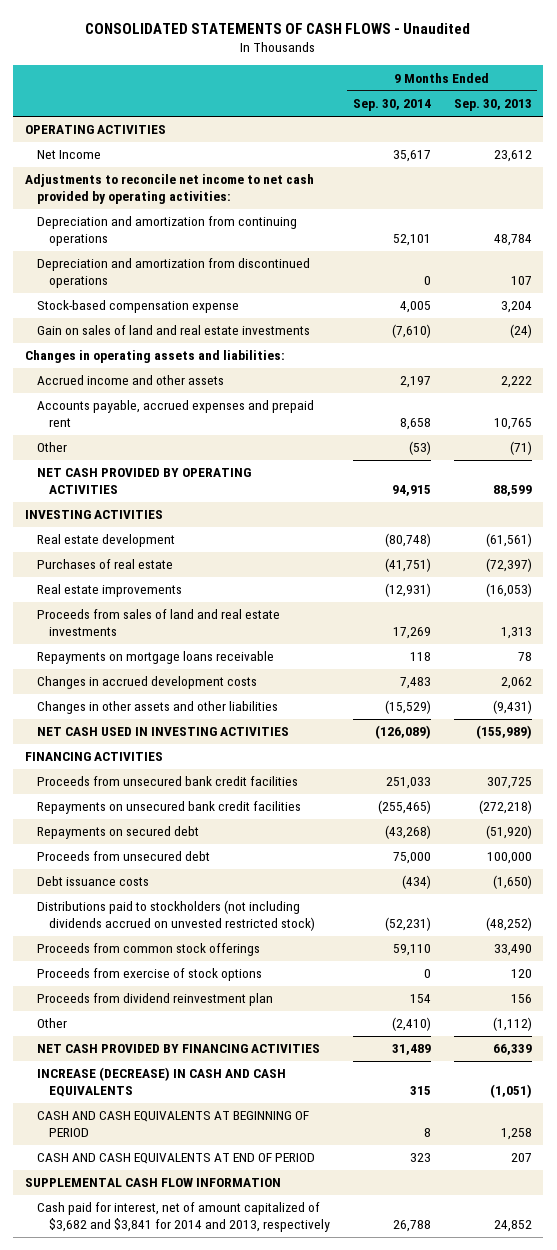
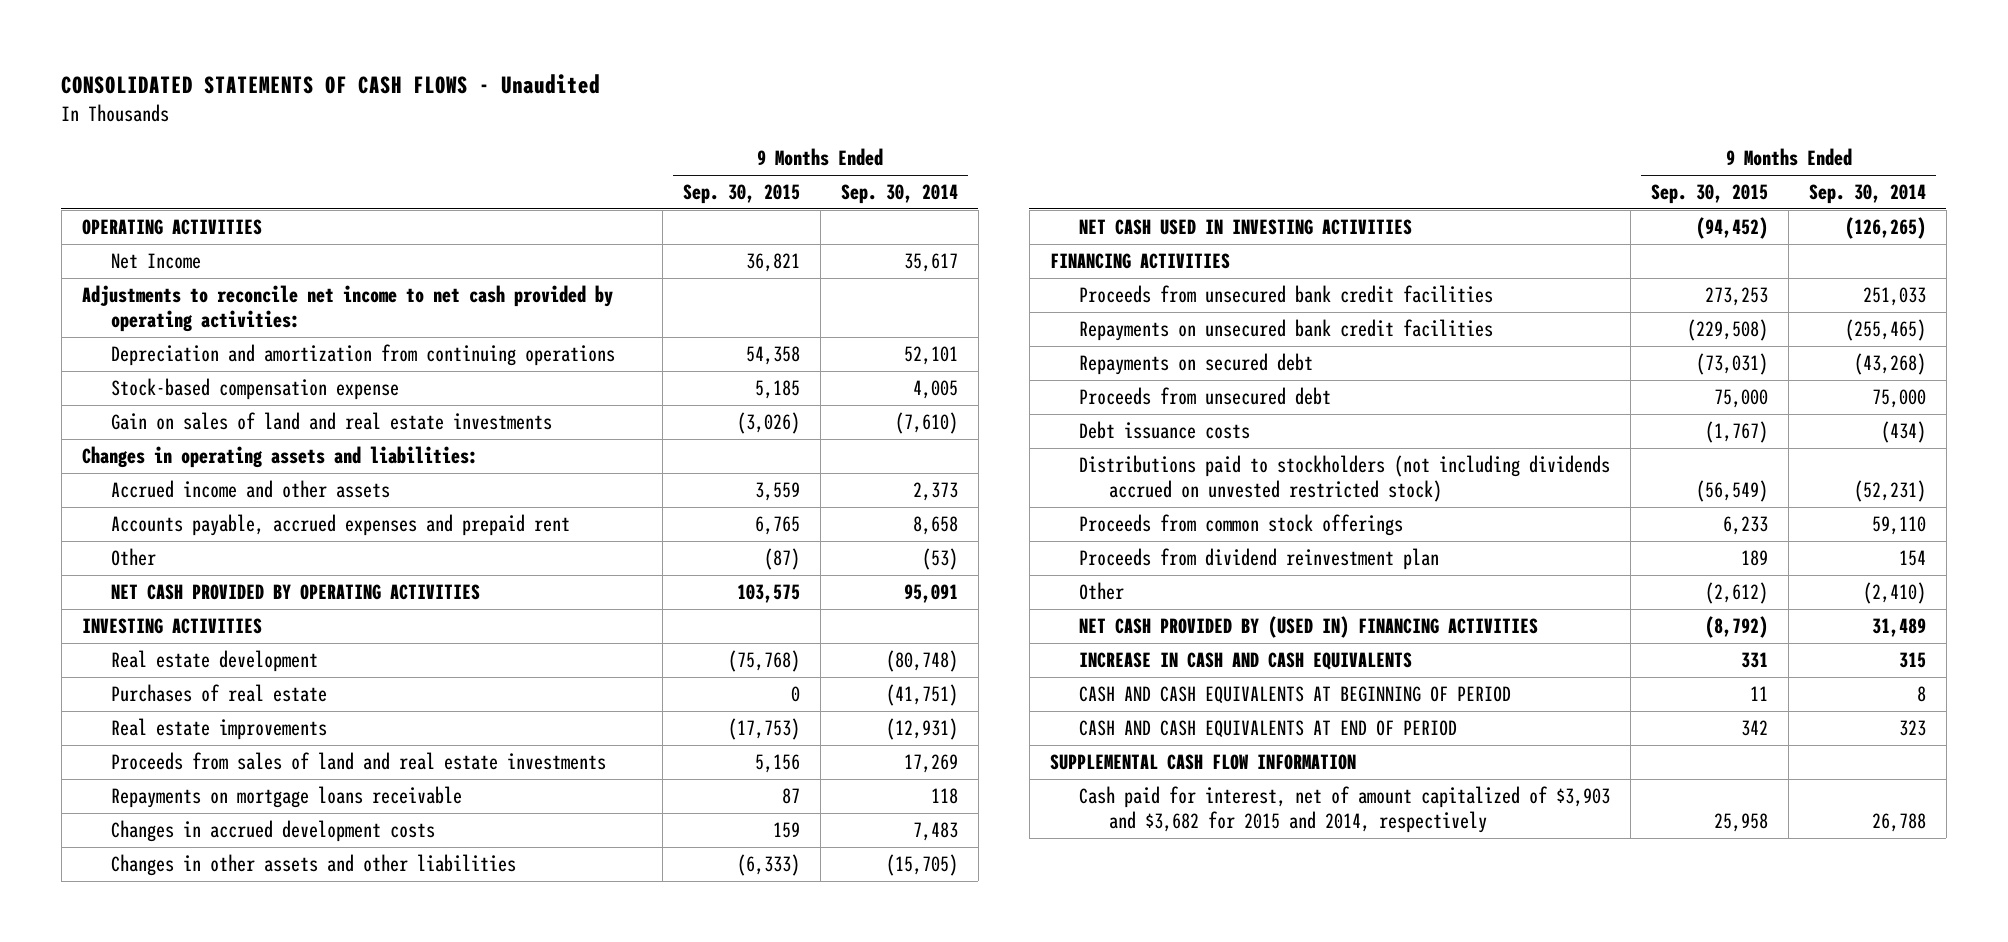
- | 9 Months Ended Sep. 30, 2014 | 9 Months Ended Sep. 30, 2013
+ | 9 Months Ended Sep. 30, 2015 | 9 Months Ended Sep. 30, 2014
- Depreciation and amortization from discontinued operations | 0 | 107
- Accrued income and other assets | 2,197 | 2,222
+ Accrued income and other assets | 3,559 | 2,373
- NET CASH PROVIDED BY OPERATING ACTIVITIES | 94,915 | 88,599
+ NET CASH PROVIDED BY OPERATING ACTIVITIES | 103,575 | 95,091
- Changes in other assets and other liabilities | (15,529) | (9,431)
- NET CASH USED IN INVESTING ACTIVITIES | (126,089) | (155,989)
+ Changes in other assets and other liabilities | (6,333) | (15,705)
+ NET CASH USED IN INVESTING ACTIVITIES | (94,452) | (126,265)
- Proceeds from exercise of stock options | 0 | 120
- NET CASH PROVIDED BY FINANCING ACTIVITIES | 31,489 | 66,339
- INCREASE (DECREASE) IN CASH AND CASH EQUIVALENTS | 315 | (1,051)
+ NET CASH PROVIDED BY (USED IN) FINANCING ACTIVITIES | (8,792) | 31,489
+ INCREASE IN CASH AND CASH EQUIVALENTS | 331 | 315
- Cash paid for interest, net of amount capitalized of $3,682 and $3,841 for 2014 and 2013, respectively | 26,788 | 24,852
+ Cash paid for interest, net of amount capitalized of $3,903 and $3,682 for 2015 and 2014, respectively | 25,958 | 26,788

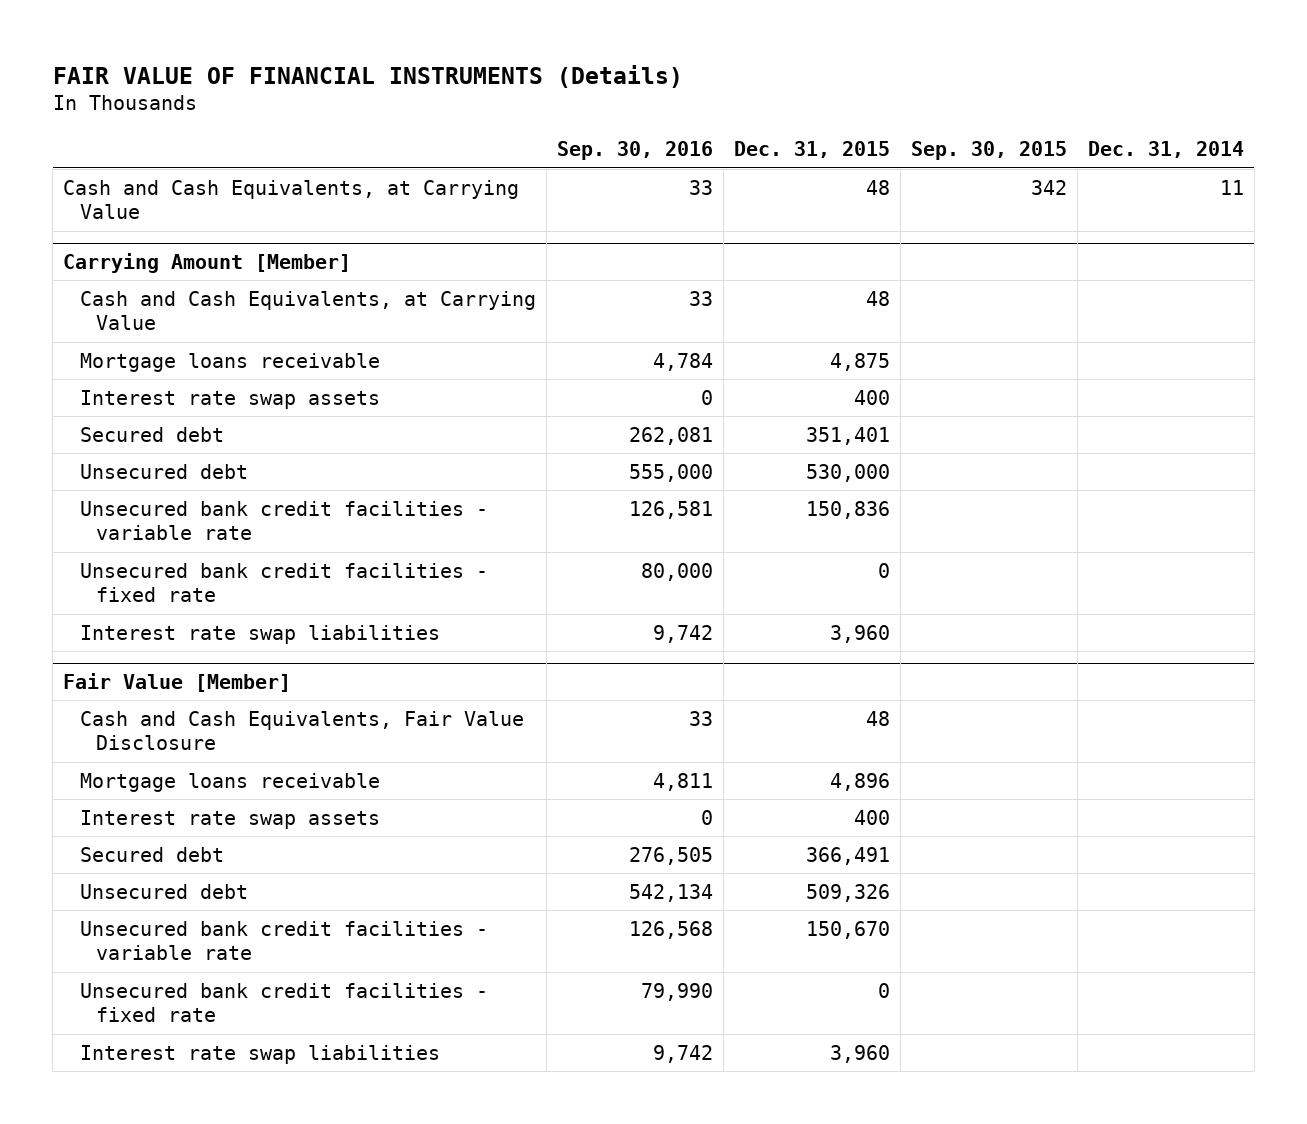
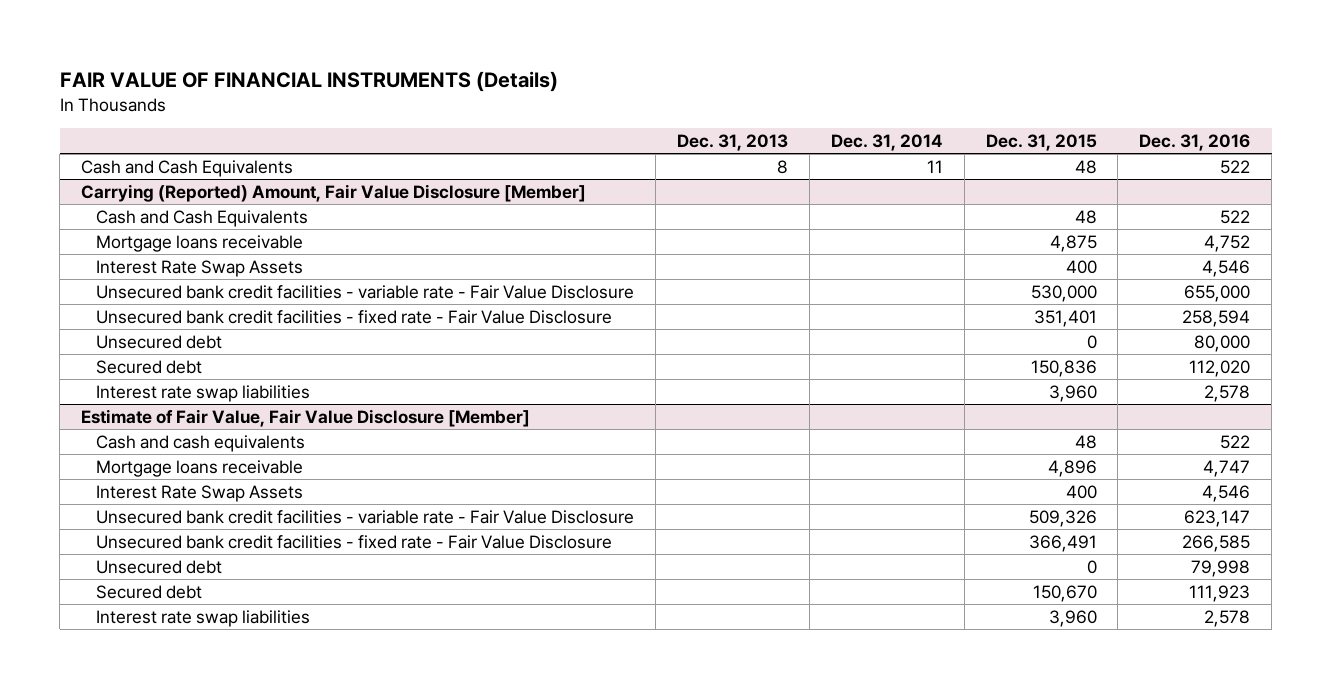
- | Sep. 30, 2016 | Dec. 31, 2015 | Sep. 30, 2015 | Dec. 31, 2014
+ | Dec. 31, 2013 | Dec. 31, 2014 | Dec. 31, 2015 | Dec. 31, 2016
- Cash and Cash Equivalents, at Carrying Value | 33 | 48 | 342 | 11
- Carrying Amount [Member]
- Cash and Cash Equivalents, at Carrying Value | 33 | 48 | |
+ Cash and Cash Equivalents | 8 | 11 | 48 | 522
+ Carrying (Reported) Amount, Fair Value Disclosure [Member]
+ Cash and Cash Equivalents | | | 48 | 522
- Interest rate swap assets | 0 | 400 | |
- Secured debt | 262,081 | 351,401 | |
- Unsecured debt | 555,000 | 530,000 | |
- Unsecured bank credit facilities - variable rate | 126,581 | 150,836 | |
- Unsecured bank credit facilities - fixed rate | 80,000 | 0 | |
+ Interest Rate Swap Assets | | | 400 | 4,546
+ Unsecured bank credit facilities - variable rate - Fair Value Disclosure | | | 530,000 | 655,000
+ Unsecured bank credit facilities - fixed rate - Fair Value Disclosure | | | 351,401 | 258,594
+ Unsecured debt | | | 0 | 80,000
+ Secured debt | | | 150,836 | 112,020
- Fair Value [Member]
- Cash and Cash Equivalents, Fair Value Disclosure | 33 | 48 | |
+ Estimate of Fair Value, Fair Value Disclosure [Member]
+ Cash and cash equivalents | | | 48 | 522
- Interest rate swap assets | 0 | 400 | |
- Secured debt | 276,505 | 366,491 | |
- Unsecured debt | 542,134 | 509,326 | |
- Unsecured bank credit facilities - variable rate | 126,568 | 150,670 | |
- Unsecured bank credit facilities - fixed rate | 79,990 | 0 | |
+ Interest Rate Swap Assets | | | 400 | 4,546
+ Unsecured bank credit facilities - variable rate - Fair Value Disclosure | | | 509,326 | 623,147
+ Unsecured bank credit facilities - fixed rate - Fair Value Disclosure | | | 366,491 | 266,585
+ Unsecured debt | | | 0 | 79,998
+ Secured debt | | | 150,670 | 111,923

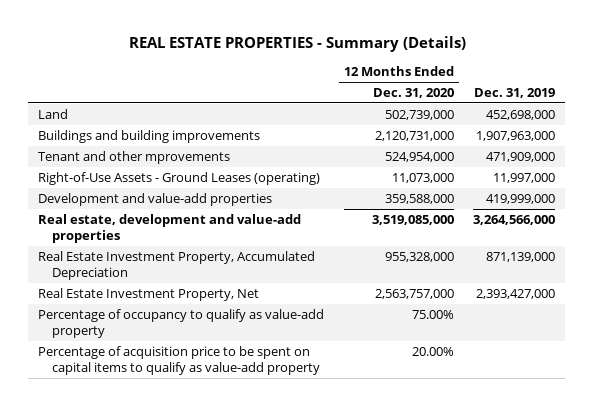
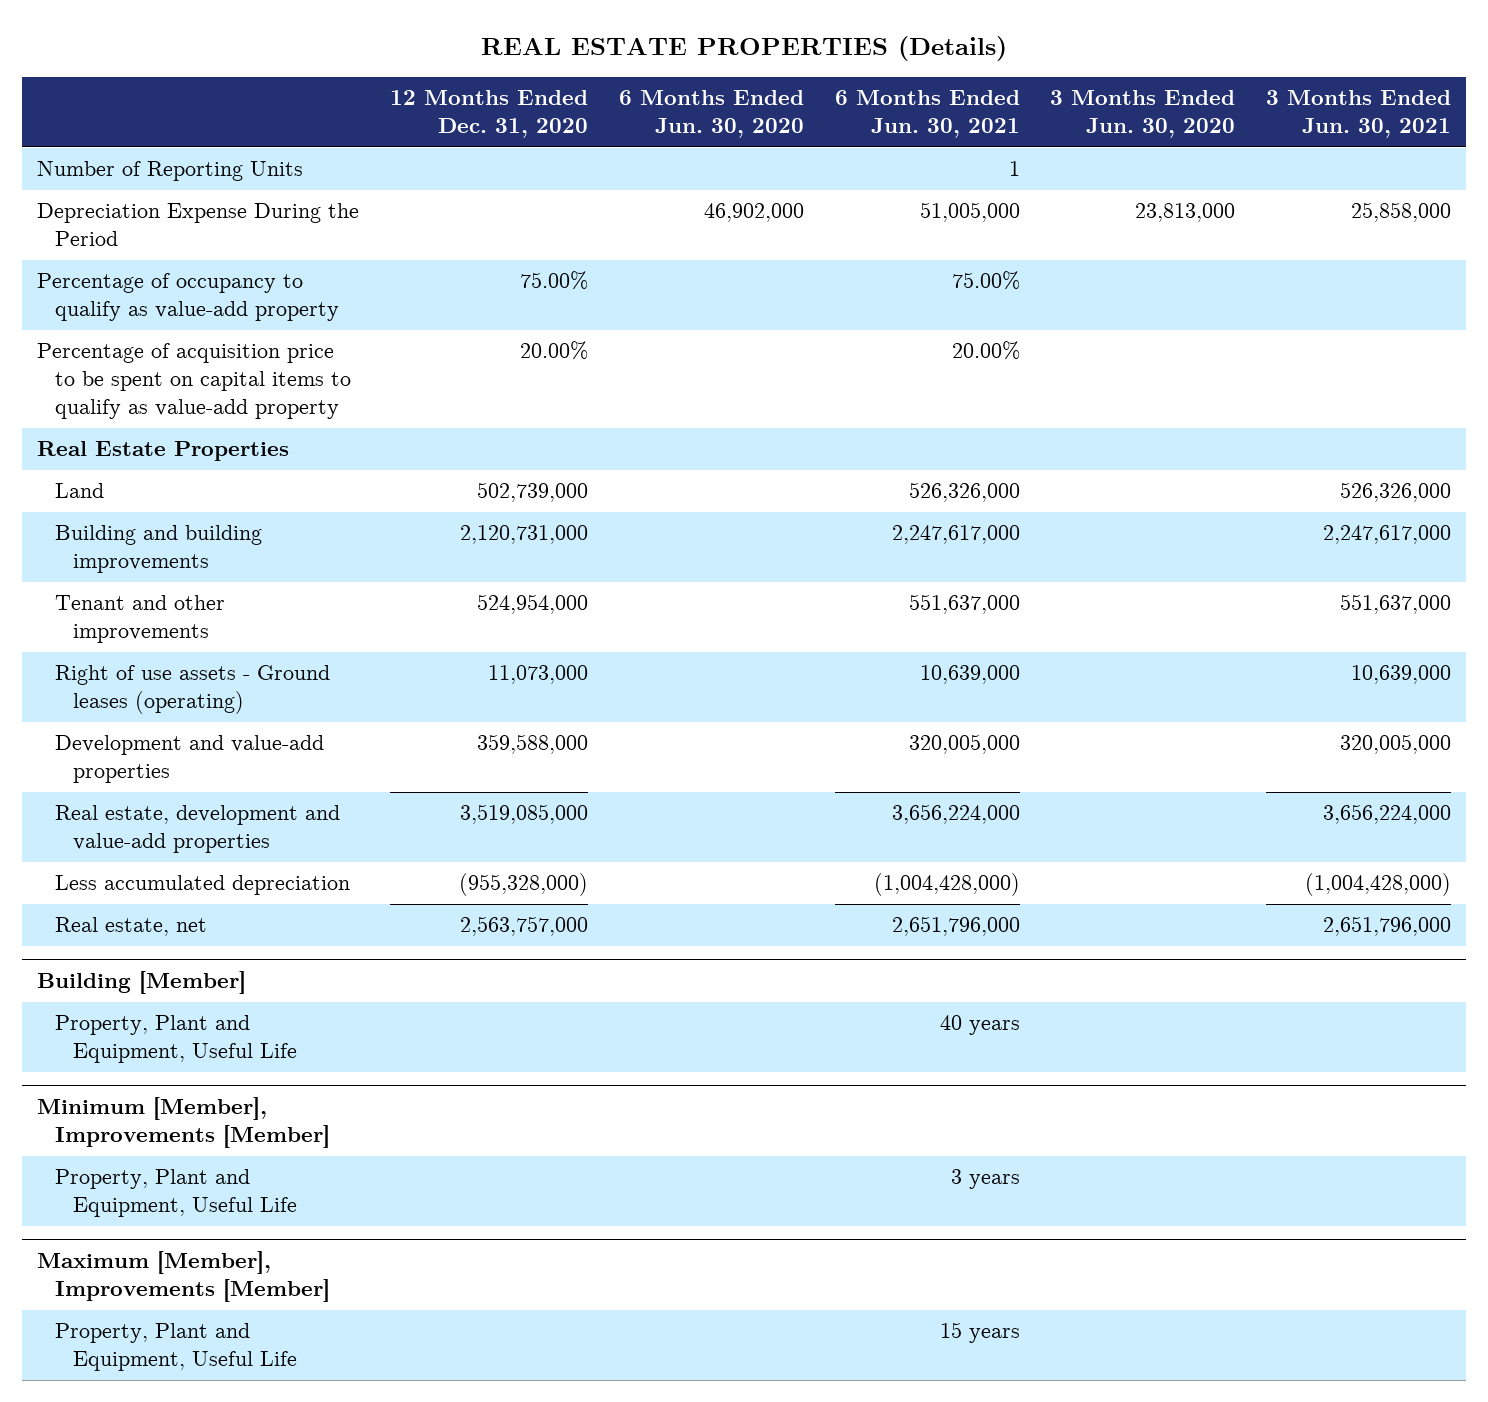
- REAL ESTATE PROPERTIES - Summary (Details)
+ REAL ESTATE PROPERTIES (Details)
- | 12 Months Ended Dec. 31, 2020 | Dec. 31, 2019
+ | 12 Months Ended Dec. 31, 2020 | 6 Months Ended Jun. 30, 2020 | 6 Months Ended Jun. 30, 2021 | 3 Months Ended Jun. 30, 2020 | 3 Months Ended Jun. 30, 2021
+ Number of Reporting Units | | | 1 | |
+ Depreciation Expense During the Period | | 46,902,000 | 51,005,000 | 23,813,000 | 25,858,000
moved up: Percentage of occupancy to qualify as value-add property | 75.00% | | 75.00% | |
moved up: Percentage of acquisition price to be spent on capital items to qualify as value-add property | 20.00% | | 20.00% | |
+ Real Estate Properties
- Buildings and building improvements | 2,120,731,000 | 1,907,963,000
- Tenant and other mprovements | 524,954,000 | 471,909,000
- Right-of-Use Assets - Ground Leases (operating) | 11,073,000 | 11,997,000
+ Building and building improvements | 2,120,731,000 | | 2,247,617,000 | | 2,247,617,000
+ Tenant and other improvements | 524,954,000 | | 551,637,000 | | 551,637,000
+ Right of use assets - Ground leases (operating) | 11,073,000 | | 10,639,000 | | 10,639,000
- Real Estate Investment Property, Accumulated Depreciation | 955,328,000 | 871,139,000
- Real Estate Investment Property, Net | 2,563,757,000 | 2,393,427,000
+ Less accumulated depreciation | (955,328,000) | | (1,004,428,000) | | (1,004,428,000)
+ Real estate, net | 2,563,757,000 | | 2,651,796,000 | | 2,651,796,000
+ Building [Member]
+ Property, Plant and Equipment, Useful Life | | | 40 years | |
+ Minimum [Member], Improvements [Member]
+ Property, Plant and Equipment, Useful Life | | | 3 years | |
+ Maximum [Member], Improvements [Member]
+ Property, Plant and Equipment, Useful Life | | | 15 years | |

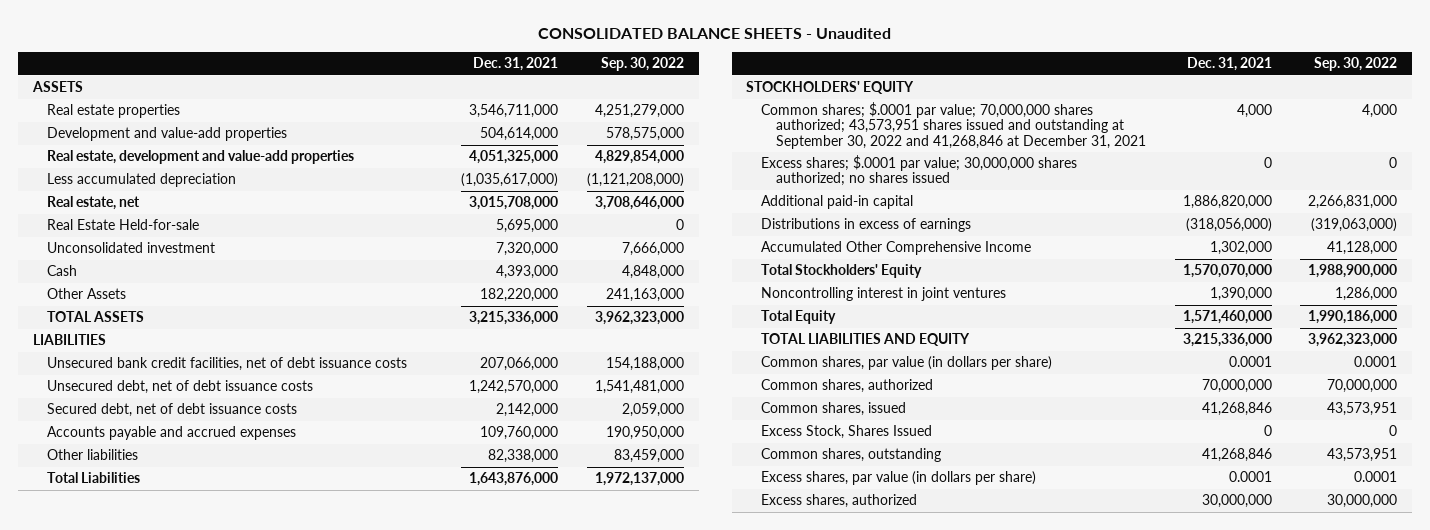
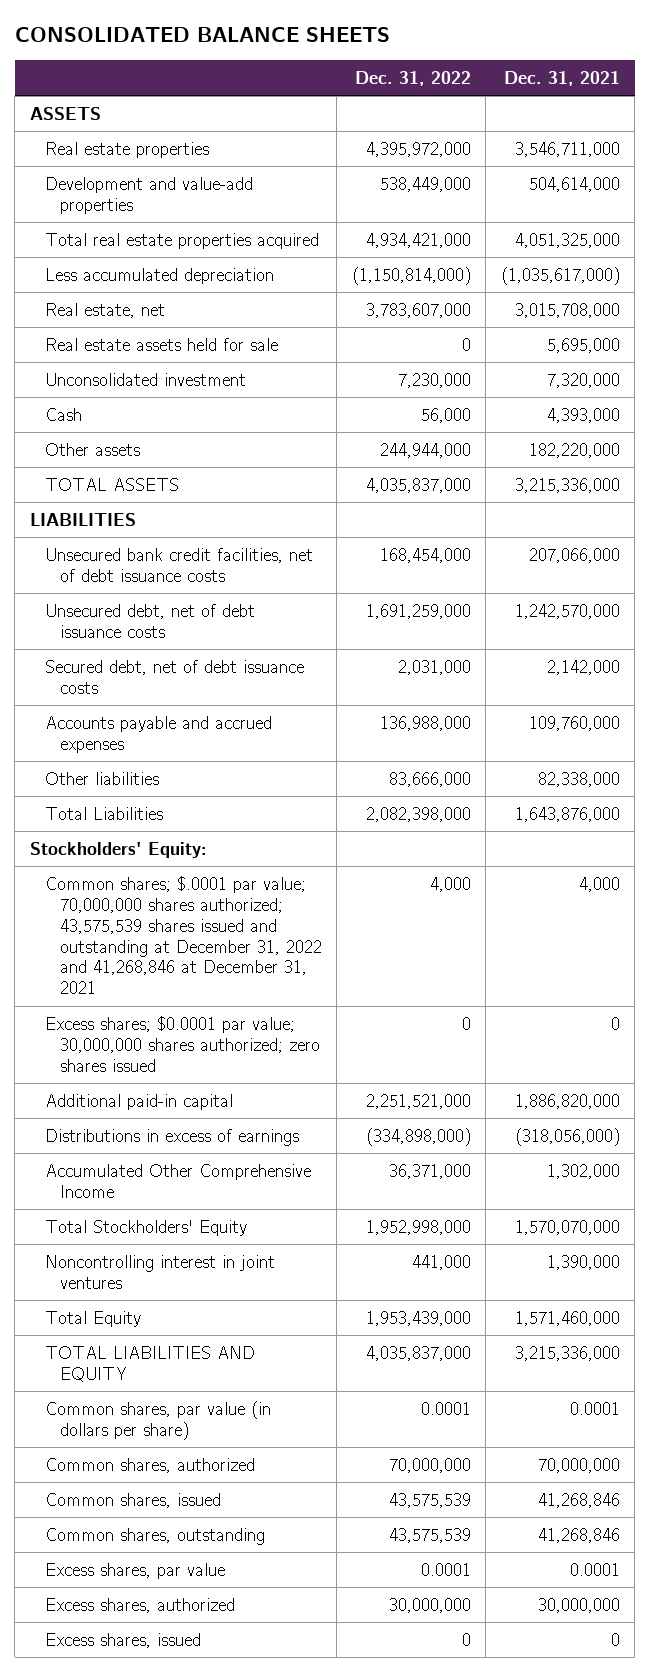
- CONSOLIDATED BALANCE SHEETS - Unaudited
+ CONSOLIDATED BALANCE SHEETS
- | Dec. 31, 2021 | Sep. 30, 2022
+ | Dec. 31, 2022 | Dec. 31, 2021
- Real estate, development and value-add properties | 4,051,325,000 | 4,829,854,000
+ Total real estate properties acquired | 4,934,421,000 | 4,051,325,000
- Real Estate Held-for-sale | 5,695,000 | 0
+ Real estate assets held for sale | 0 | 5,695,000
- Other Assets | 182,220,000 | 241,163,000
+ Other assets | 244,944,000 | 182,220,000
- STOCKHOLDERS' EQUITY
- Common shares; $.0001 par value; 70,000,000 shares authorized; 43,573,951 shares issued and outstanding at September 30, 2022 and 41,268,846 at December 31, 2021 | 4,000 | 4,000
- Excess shares; $.0001 par value; 30,000,000 shares authorized; no shares issued | 0 | 0
+ Stockholders' Equity:
+ Common shares; $.0001 par value; 70,000,000 shares authorized; 43,575,539 shares issued and outstanding at December 31, 2022 and 41,268,846 at December 31, 2021 | 4,000 | 4,000
+ Excess shares; $0.0001 par value; 30,000,000 shares authorized; zero shares issued | 0 | 0
- Excess Stock, Shares Issued | 0 | 0
- Excess shares, par value (in dollars per share) | 0.0001 | 0.0001
+ Excess shares, par value | 0.0001 | 0.0001
+ Excess shares, issued | 0 | 0

